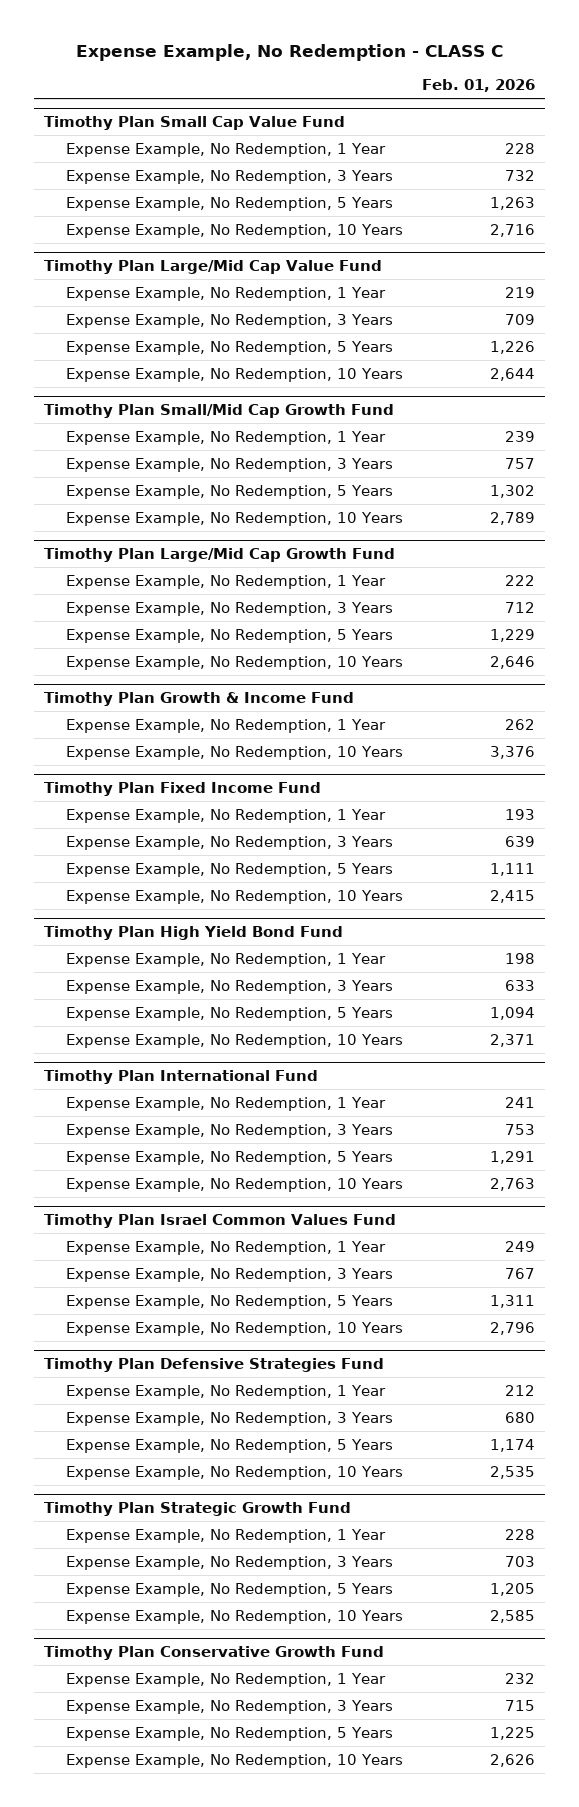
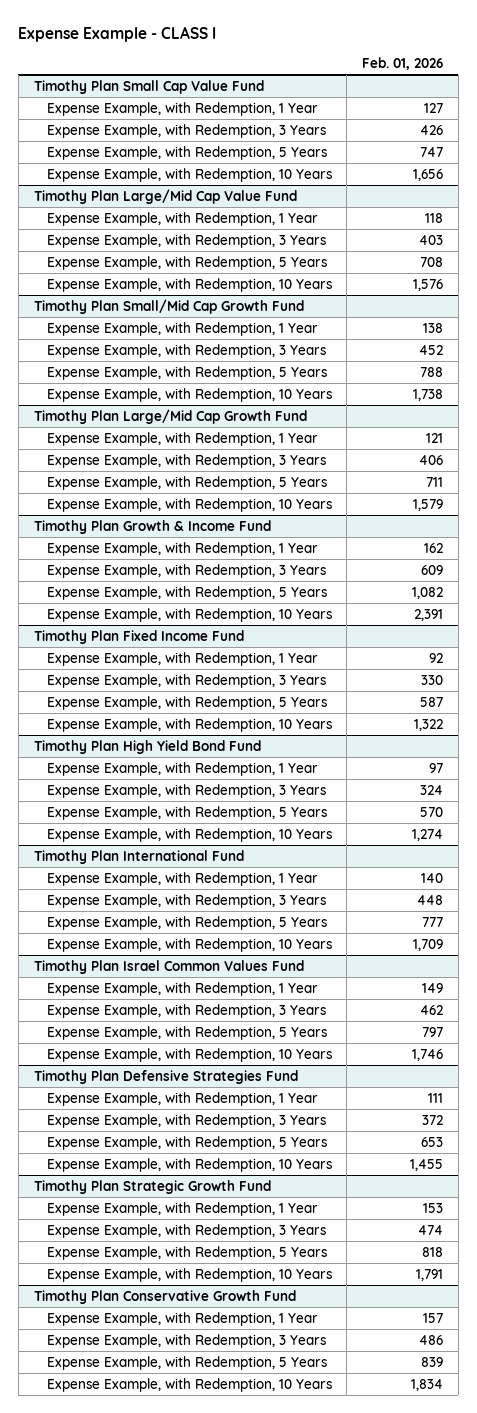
- Expense Example, No Redemption - CLASS C
+ Expense Example - CLASS I
@ Timothy Plan Small Cap Value Fund
- Expense Example, No Redemption, 1 Year | 228
- Expense Example, No Redemption, 3 Years | 732
- Expense Example, No Redemption, 5 Years | 1,263
- Expense Example, No Redemption, 10 Years | 2,716
+ Expense Example, with Redemption, 1 Year | 127
+ Expense Example, with Redemption, 3 Years | 426
+ Expense Example, with Redemption, 5 Years | 747
+ Expense Example, with Redemption, 10 Years | 1,656
@ Timothy Plan Large/Mid Cap Value Fund
- Expense Example, No Redemption, 1 Year | 219
- Expense Example, No Redemption, 3 Years | 709
- Expense Example, No Redemption, 5 Years | 1,226
- Expense Example, No Redemption, 10 Years | 2,644
+ Expense Example, with Redemption, 1 Year | 118
+ Expense Example, with Redemption, 3 Years | 403
+ Expense Example, with Redemption, 5 Years | 708
+ Expense Example, with Redemption, 10 Years | 1,576
@ Timothy Plan Small/Mid Cap Growth Fund
- Expense Example, No Redemption, 1 Year | 239
- Expense Example, No Redemption, 3 Years | 757
- Expense Example, No Redemption, 5 Years | 1,302
- Expense Example, No Redemption, 10 Years | 2,789
+ Expense Example, with Redemption, 1 Year | 138
+ Expense Example, with Redemption, 3 Years | 452
+ Expense Example, with Redemption, 5 Years | 788
+ Expense Example, with Redemption, 10 Years | 1,738
@ Timothy Plan Large/Mid Cap Growth Fund
- Expense Example, No Redemption, 1 Year | 222
- Expense Example, No Redemption, 3 Years | 712
- Expense Example, No Redemption, 5 Years | 1,229
- Expense Example, No Redemption, 10 Years | 2,646
+ Expense Example, with Redemption, 1 Year | 121
+ Expense Example, with Redemption, 3 Years | 406
+ Expense Example, with Redemption, 5 Years | 711
+ Expense Example, with Redemption, 10 Years | 1,579
@ Timothy Plan Growth & Income Fund
- Expense Example, No Redemption, 1 Year | 262
- Expense Example, No Redemption, 10 Years | 3,376
+ Expense Example, with Redemption, 1 Year | 162
+ Expense Example, with Redemption, 3 Years | 609
+ Expense Example, with Redemption, 5 Years | 1,082
+ Expense Example, with Redemption, 10 Years | 2,391
@ Timothy Plan Fixed Income Fund
- Expense Example, No Redemption, 1 Year | 193
- Expense Example, No Redemption, 3 Years | 639
- Expense Example, No Redemption, 5 Years | 1,111
- Expense Example, No Redemption, 10 Years | 2,415
+ Expense Example, with Redemption, 1 Year | 92
+ Expense Example, with Redemption, 3 Years | 330
+ Expense Example, with Redemption, 5 Years | 587
+ Expense Example, with Redemption, 10 Years | 1,322
@ Timothy Plan High Yield Bond Fund
- Expense Example, No Redemption, 1 Year | 198
- Expense Example, No Redemption, 3 Years | 633
- Expense Example, No Redemption, 5 Years | 1,094
- Expense Example, No Redemption, 10 Years | 2,371
+ Expense Example, with Redemption, 1 Year | 97
+ Expense Example, with Redemption, 3 Years | 324
+ Expense Example, with Redemption, 5 Years | 570
+ Expense Example, with Redemption, 10 Years | 1,274
@ Timothy Plan International Fund
- Expense Example, No Redemption, 1 Year | 241
- Expense Example, No Redemption, 3 Years | 753
- Expense Example, No Redemption, 5 Years | 1,291
- Expense Example, No Redemption, 10 Years | 2,763
+ Expense Example, with Redemption, 1 Year | 140
+ Expense Example, with Redemption, 3 Years | 448
+ Expense Example, with Redemption, 5 Years | 777
+ Expense Example, with Redemption, 10 Years | 1,709
@ Timothy Plan Israel Common Values Fund
- Expense Example, No Redemption, 1 Year | 249
- Expense Example, No Redemption, 3 Years | 767
- Expense Example, No Redemption, 5 Years | 1,311
- Expense Example, No Redemption, 10 Years | 2,796
+ Expense Example, with Redemption, 1 Year | 149
+ Expense Example, with Redemption, 3 Years | 462
+ Expense Example, with Redemption, 5 Years | 797
+ Expense Example, with Redemption, 10 Years | 1,746
@ Timothy Plan Defensive Strategies Fund
- Expense Example, No Redemption, 1 Year | 212
- Expense Example, No Redemption, 3 Years | 680
- Expense Example, No Redemption, 5 Years | 1,174
- Expense Example, No Redemption, 10 Years | 2,535
+ Expense Example, with Redemption, 1 Year | 111
+ Expense Example, with Redemption, 3 Years | 372
+ Expense Example, with Redemption, 5 Years | 653
+ Expense Example, with Redemption, 10 Years | 1,455
@ Timothy Plan Strategic Growth Fund
- Expense Example, No Redemption, 1 Year | 228
- Expense Example, No Redemption, 3 Years | 703
- Expense Example, No Redemption, 5 Years | 1,205
- Expense Example, No Redemption, 10 Years | 2,585
+ Expense Example, with Redemption, 1 Year | 153
+ Expense Example, with Redemption, 3 Years | 474
+ Expense Example, with Redemption, 5 Years | 818
+ Expense Example, with Redemption, 10 Years | 1,791
@ Timothy Plan Conservative Growth Fund
- Expense Example, No Redemption, 1 Year | 232
- Expense Example, No Redemption, 3 Years | 715
- Expense Example, No Redemption, 5 Years | 1,225
- Expense Example, No Redemption, 10 Years | 2,626
+ Expense Example, with Redemption, 1 Year | 157
+ Expense Example, with Redemption, 3 Years | 486
+ Expense Example, with Redemption, 5 Years | 839
+ Expense Example, with Redemption, 10 Years | 1,834

